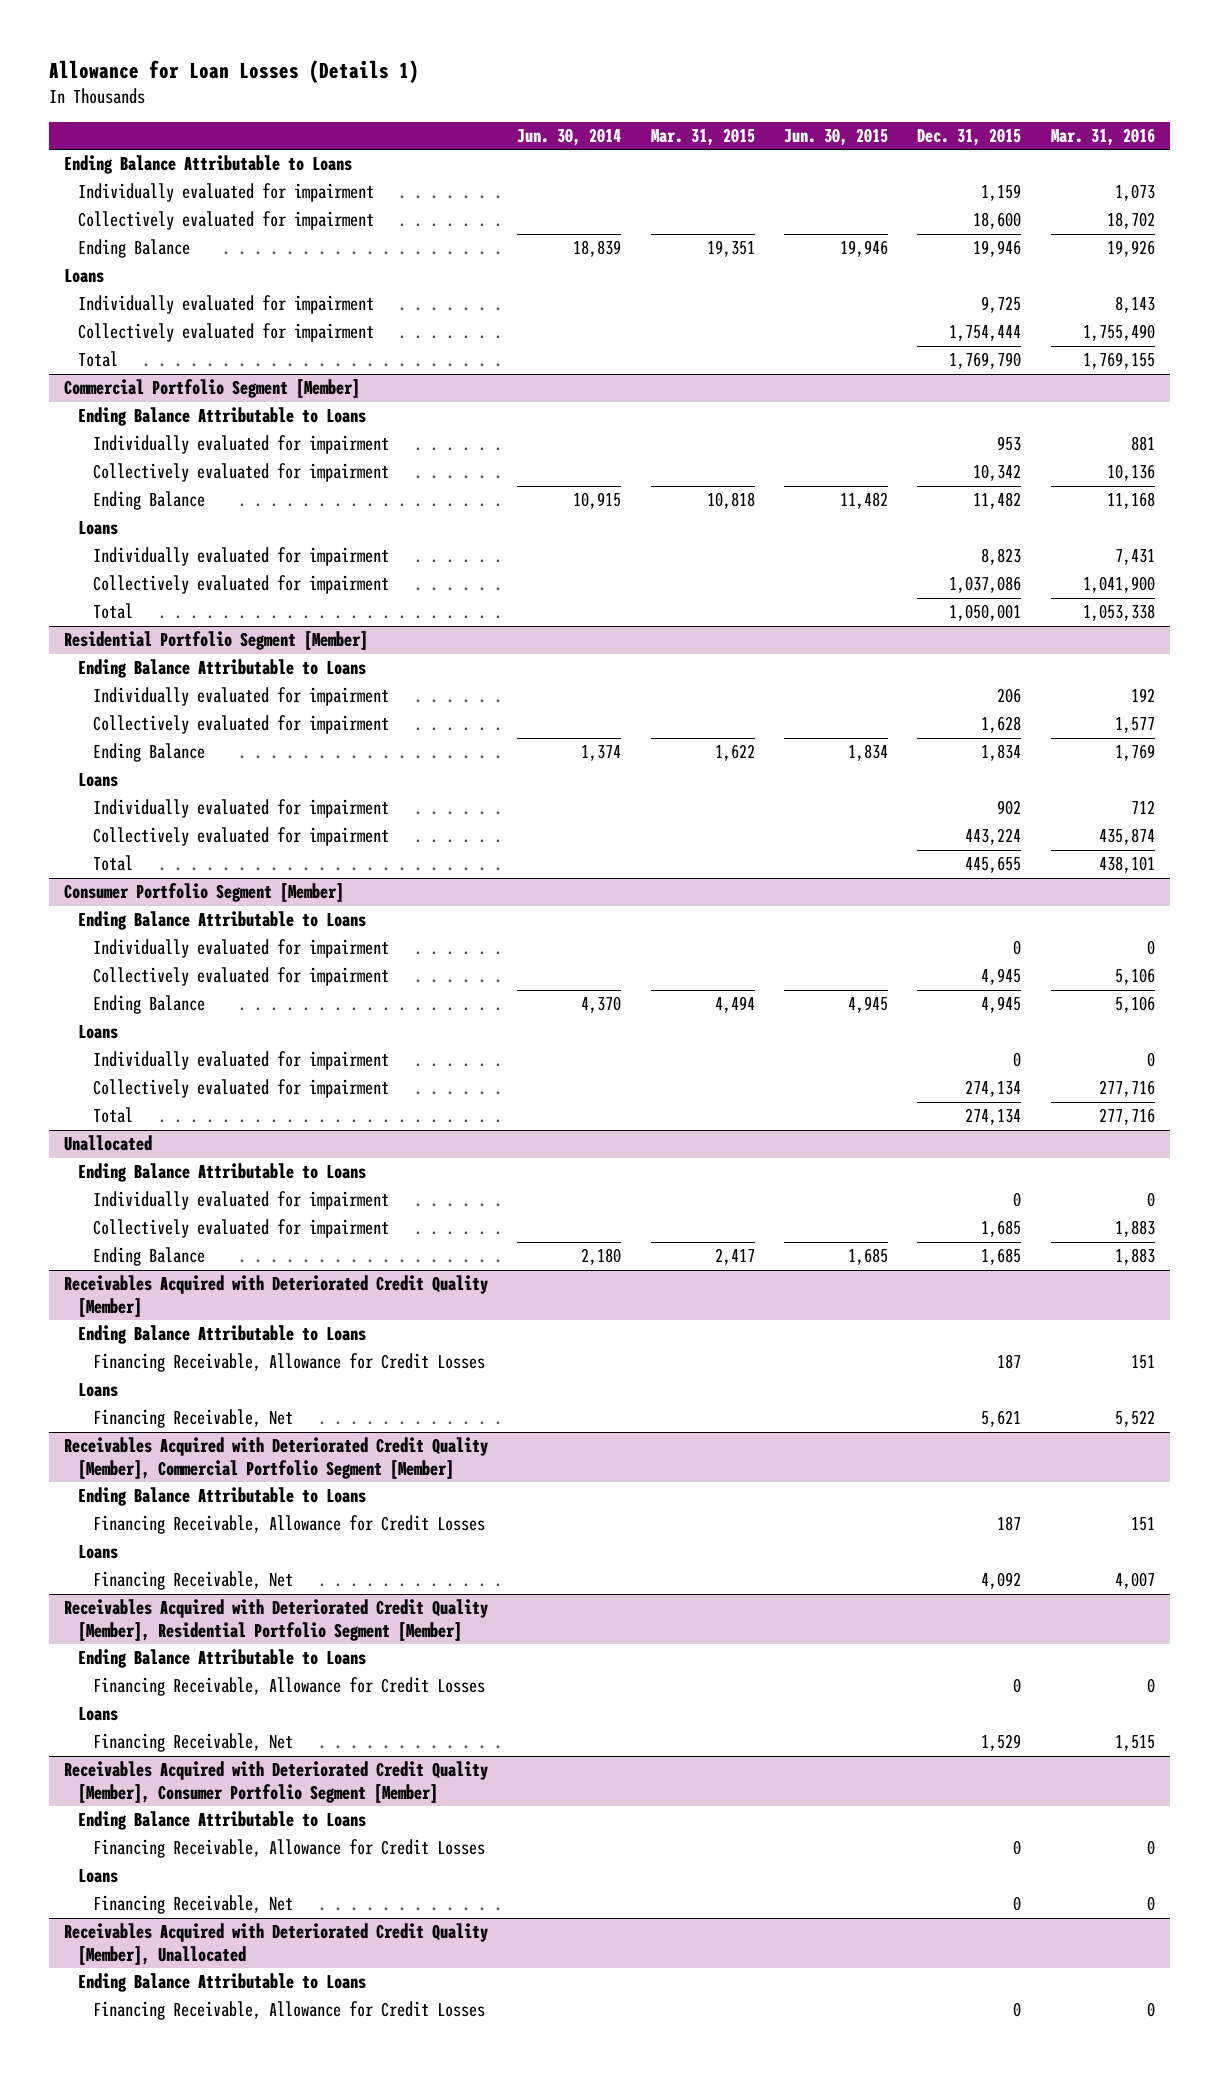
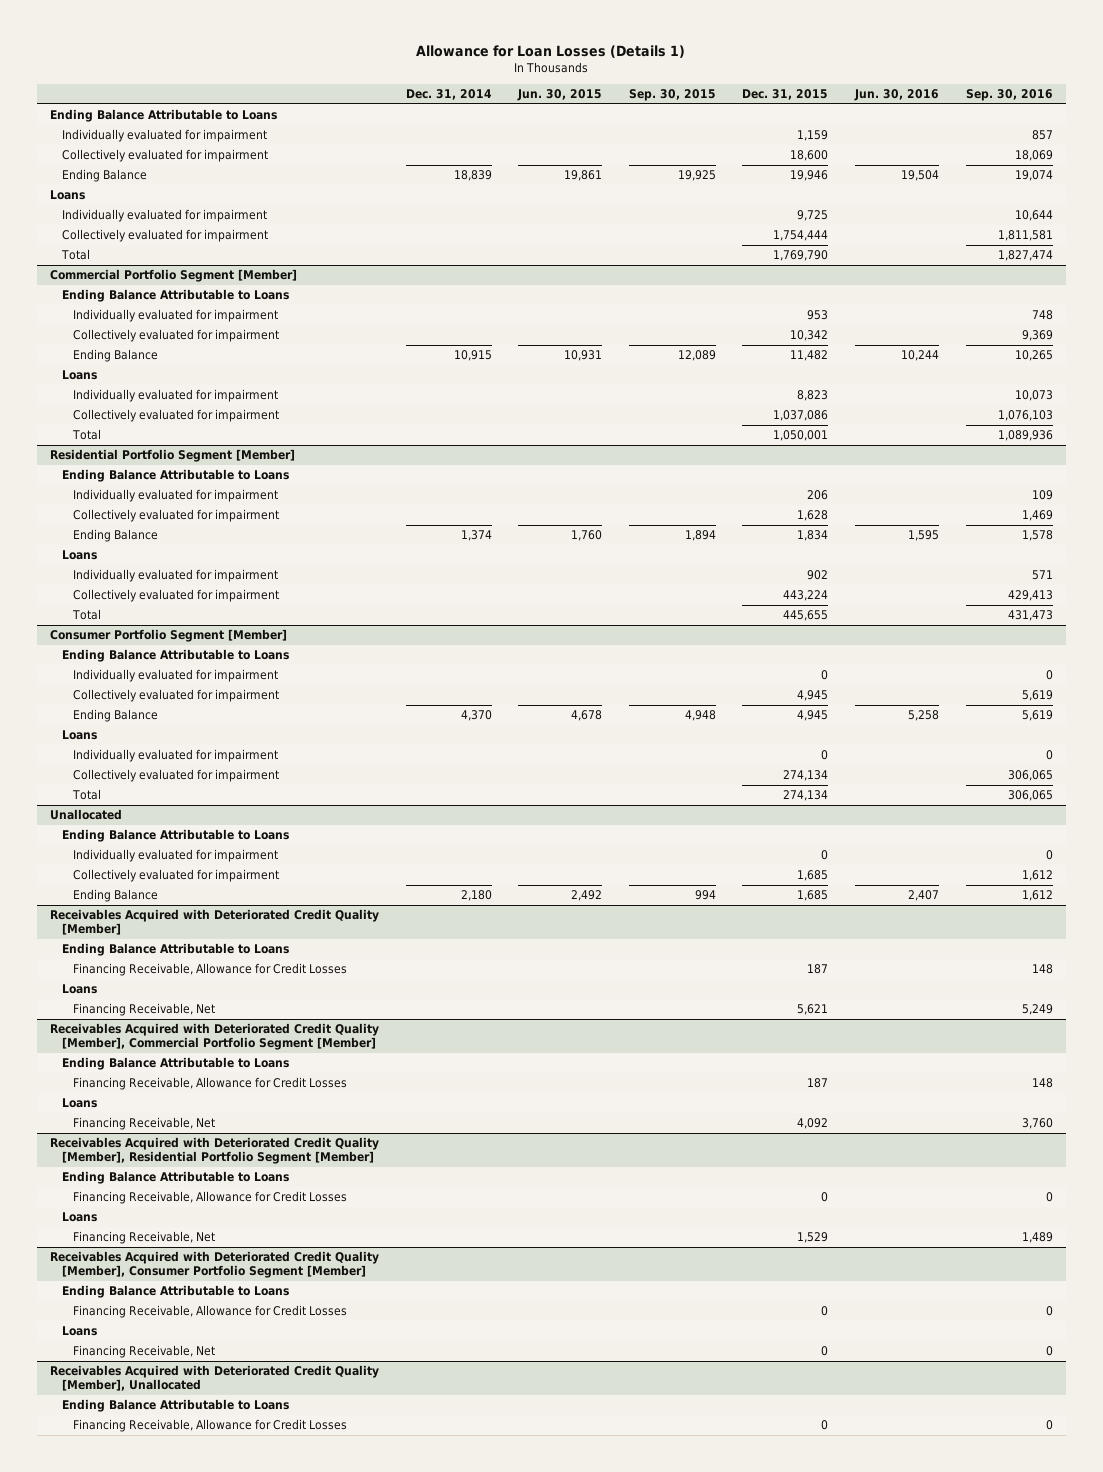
- | Jun. 30, 2014 | Mar. 31, 2015 | Jun. 30, 2015 | Dec. 31, 2015 | Mar. 31, 2016
+ | Dec. 31, 2014 | Jun. 30, 2015 | Sep. 30, 2015 | Dec. 31, 2015 | Jun. 30, 2016 | Sep. 30, 2016
- Ending Balance | 18,839 | 19,351 | 19,946 | 19,946 | 19,926
+ Ending Balance | 18,839 | 19,861 | 19,925 | 19,946 | 19,504 | 19,074
@ Commercial Portfolio Segment [Member]
- Ending Balance | 10,915 | 10,818 | 11,482 | 11,482 | 11,168
+ Ending Balance | 10,915 | 10,931 | 12,089 | 11,482 | 10,244 | 10,265
@ Residential Portfolio Segment [Member]
- Ending Balance | 1,374 | 1,622 | 1,834 | 1,834 | 1,769
+ Ending Balance | 1,374 | 1,760 | 1,894 | 1,834 | 1,595 | 1,578
@ Consumer Portfolio Segment [Member]
- Ending Balance | 4,370 | 4,494 | 4,945 | 4,945 | 5,106
+ Ending Balance | 4,370 | 4,678 | 4,948 | 4,945 | 5,258 | 5,619
@ Unallocated
- Ending Balance | 2,180 | 2,417 | 1,685 | 1,685 | 1,883
+ Ending Balance | 2,180 | 2,492 | 994 | 1,685 | 2,407 | 1,612

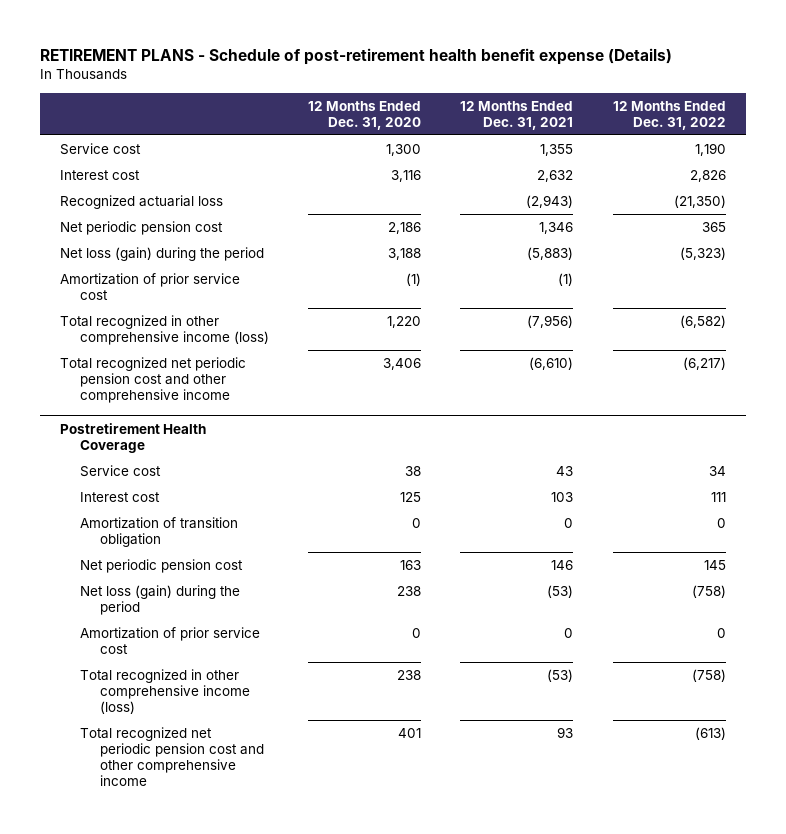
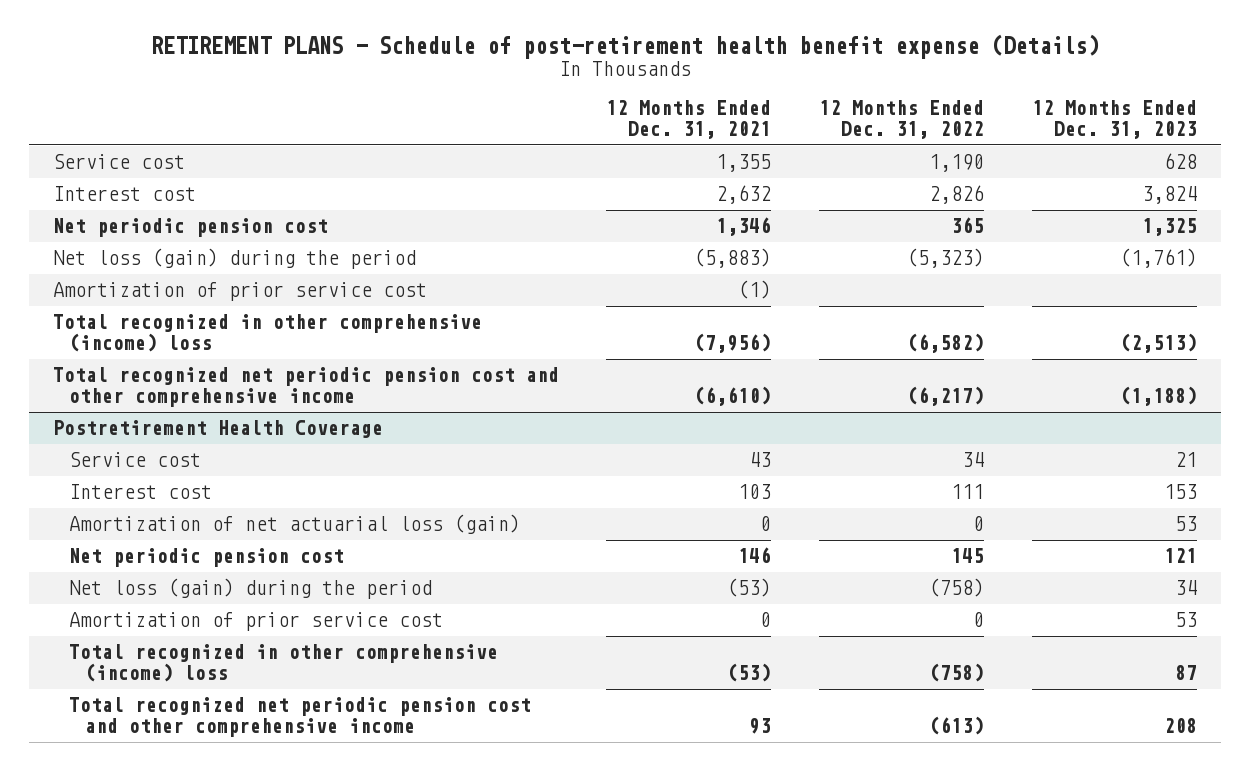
- | 12 Months Ended Dec. 31, 2020 | 12 Months Ended Dec. 31, 2021 | 12 Months Ended Dec. 31, 2022
+ | 12 Months Ended Dec. 31, 2021 | 12 Months Ended Dec. 31, 2022 | 12 Months Ended Dec. 31, 2023
- Recognized actuarial loss | | (2,943) | (21,350)
- Total recognized in other comprehensive income (loss) | 1,220 | (7,956) | (6,582)
+ Total recognized in other comprehensive (income) loss | (7,956) | (6,582) | (2,513)
@ Postretirement Health Coverage
- Amortization of transition obligation | 0 | 0 | 0
+ Amortization of net actuarial loss (gain) | 0 | 0 | 53
- Total recognized in other comprehensive income (loss) | 238 | (53) | (758)
+ Total recognized in other comprehensive (income) loss | (53) | (758) | 87

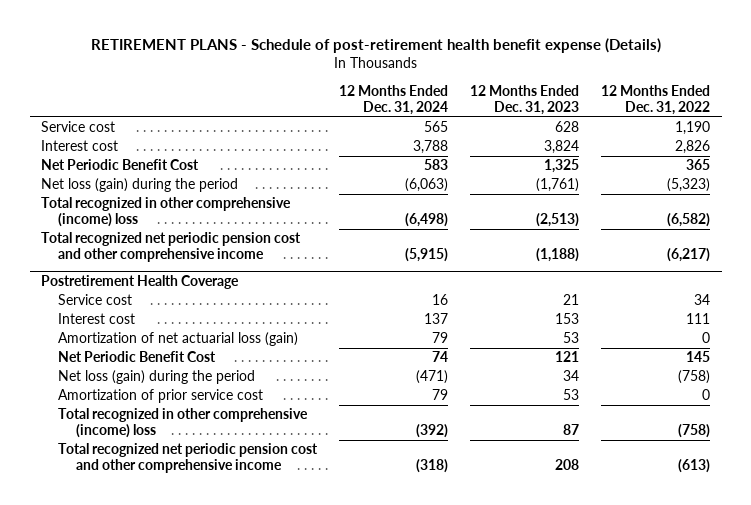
- | 12 Months Ended Dec. 31, 2021 | 12 Months Ended Dec. 31, 2022 | 12 Months Ended Dec. 31, 2023
+ | 12 Months Ended Dec. 31, 2024 | 12 Months Ended Dec. 31, 2023 | 12 Months Ended Dec. 31, 2022
- Net periodic pension cost | 1,346 | 365 | 1,325
+ Net Periodic Benefit Cost | 583 | 1,325 | 365
- Amortization of prior service cost | (1) | |
@ Postretirement Health Coverage
- Net periodic pension cost | 146 | 145 | 121
+ Net Periodic Benefit Cost | 74 | 121 | 145

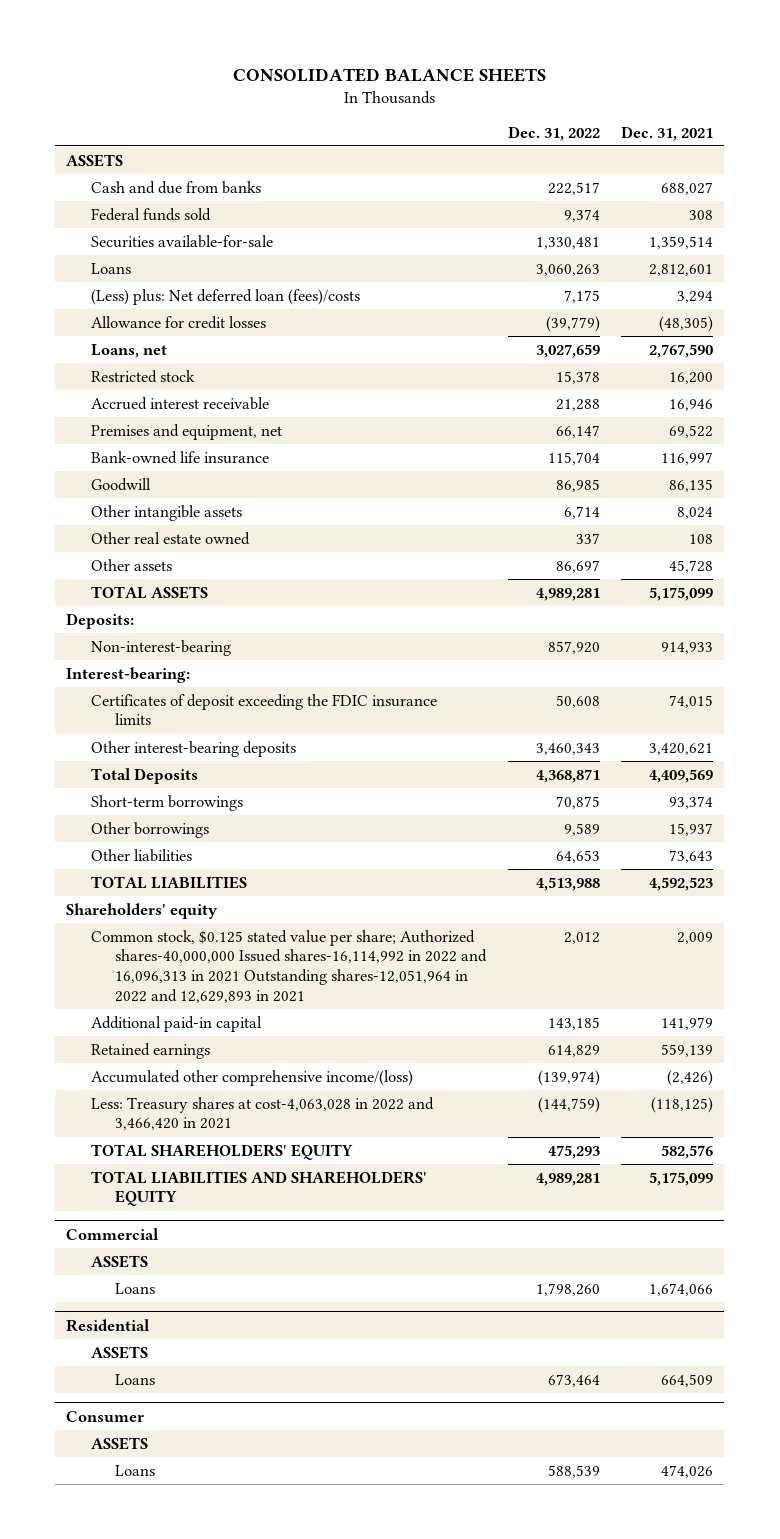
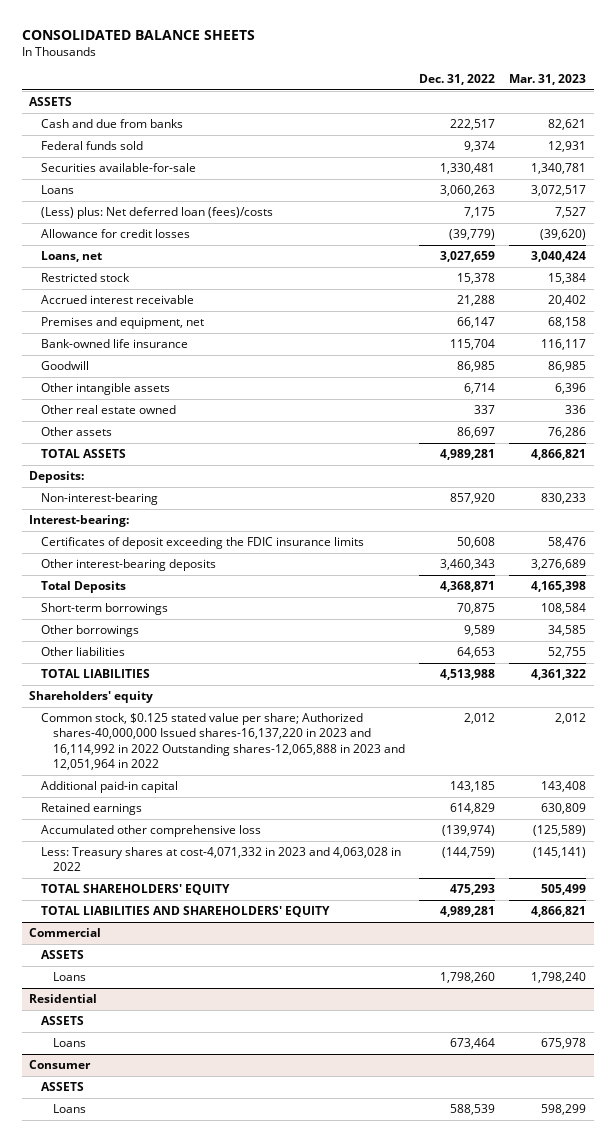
- | Dec. 31, 2022 | Dec. 31, 2021
+ | Dec. 31, 2022 | Mar. 31, 2023
- Common stock, $0.125 stated value per share; Authorized shares-40,000,000 Issued shares-16,114,992 in 2022 and 16,096,313 in 2021 Outstanding shares-12,051,964 in 2022 and 12,629,893 in 2021 | 2,012 | 2,009
+ Common stock, $0.125 stated value per share; Authorized shares-40,000,000 Issued shares-16,137,220 in 2023 and 16,114,992 in 2022 Outstanding shares-12,065,888 in 2023 and 12,051,964 in 2022 | 2,012 | 2,012
- Accumulated other comprehensive income/(loss) | (139,974) | (2,426)
- Less: Treasury shares at cost-4,063,028 in 2022 and 3,466,420 in 2021 | (144,759) | (118,125)
+ Accumulated other comprehensive loss | (139,974) | (125,589)
+ Less: Treasury shares at cost-4,071,332 in 2023 and 4,063,028 in 2022 | (144,759) | (145,141)

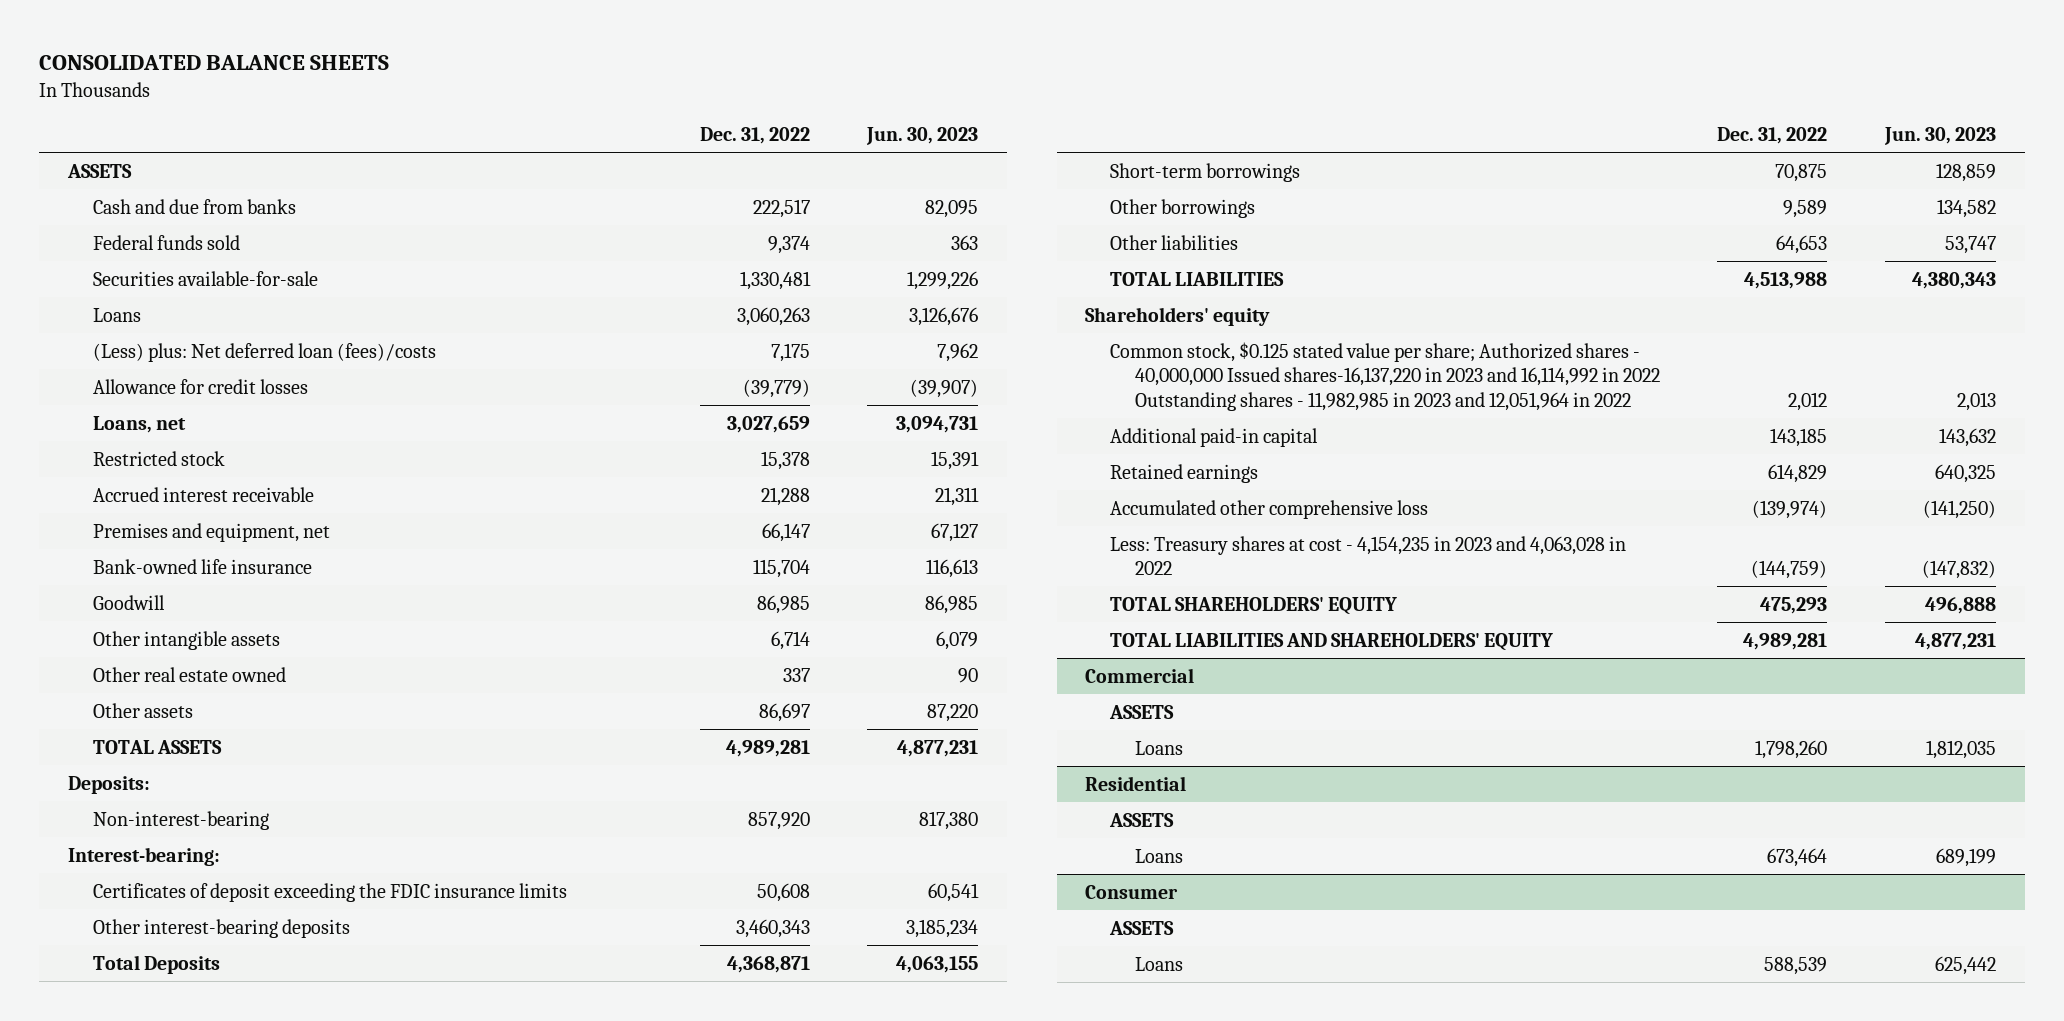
- | Dec. 31, 2022 | Mar. 31, 2023
+ | Dec. 31, 2022 | Jun. 30, 2023
- Common stock, $0.125 stated value per share; Authorized shares-40,000,000 Issued shares-16,137,220 in 2023 and 16,114,992 in 2022 Outstanding shares-12,065,888 in 2023 and 12,051,964 in 2022 | 2,012 | 2,012
+ Common stock, $0.125 stated value per share; Authorized shares - 40,000,000 Issued shares-16,137,220 in 2023 and 16,114,992 in 2022 Outstanding shares - 11,982,985 in 2023 and 12,051,964 in 2022 | 2,012 | 2,013
- Less: Treasury shares at cost-4,071,332 in 2023 and 4,063,028 in 2022 | (144,759) | (145,141)
+ Less: Treasury shares at cost - 4,154,235 in 2023 and 4,063,028 in 2022 | (144,759) | (147,832)

